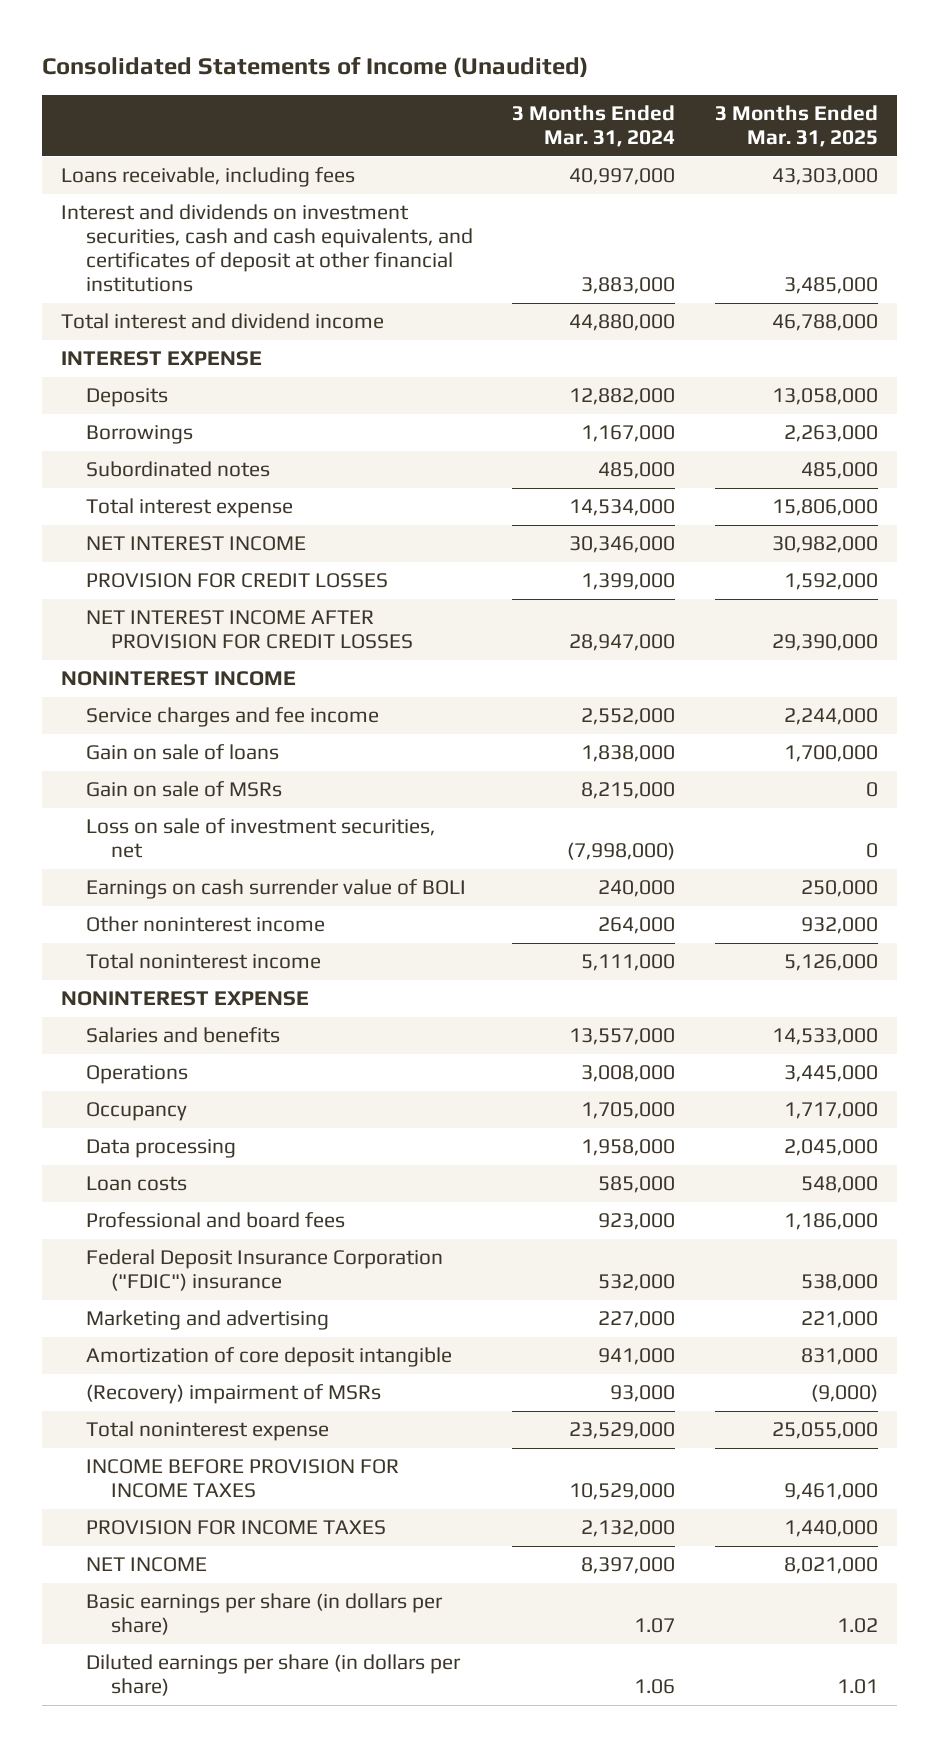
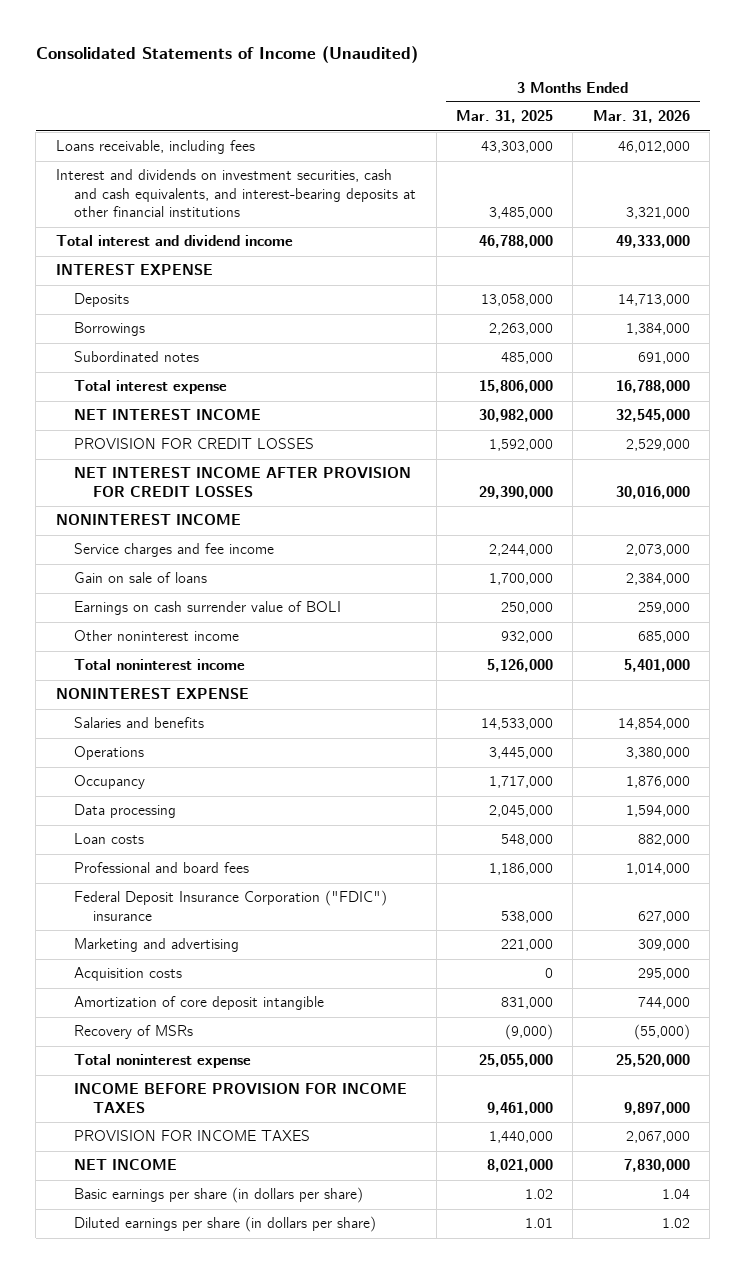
- | 3 Months Ended Mar. 31, 2024 | 3 Months Ended Mar. 31, 2025
+ | 3 Months Ended Mar. 31, 2025 | 3 Months Ended Mar. 31, 2026
- Interest and dividends on investment securities, cash and cash equivalents, and certificates of deposit at other financial institutions | 3,883,000 | 3,485,000
+ Interest and dividends on investment securities, cash and cash equivalents, and interest-bearing deposits at other financial institutions | 3,485,000 | 3,321,000
- Gain on sale of MSRs | 8,215,000 | 0
- Loss on sale of investment securities, net | (7,998,000) | 0
+ Acquisition costs | 0 | 295,000
- (Recovery) impairment of MSRs | 93,000 | (9,000)
+ Recovery of MSRs | (9,000) | (55,000)

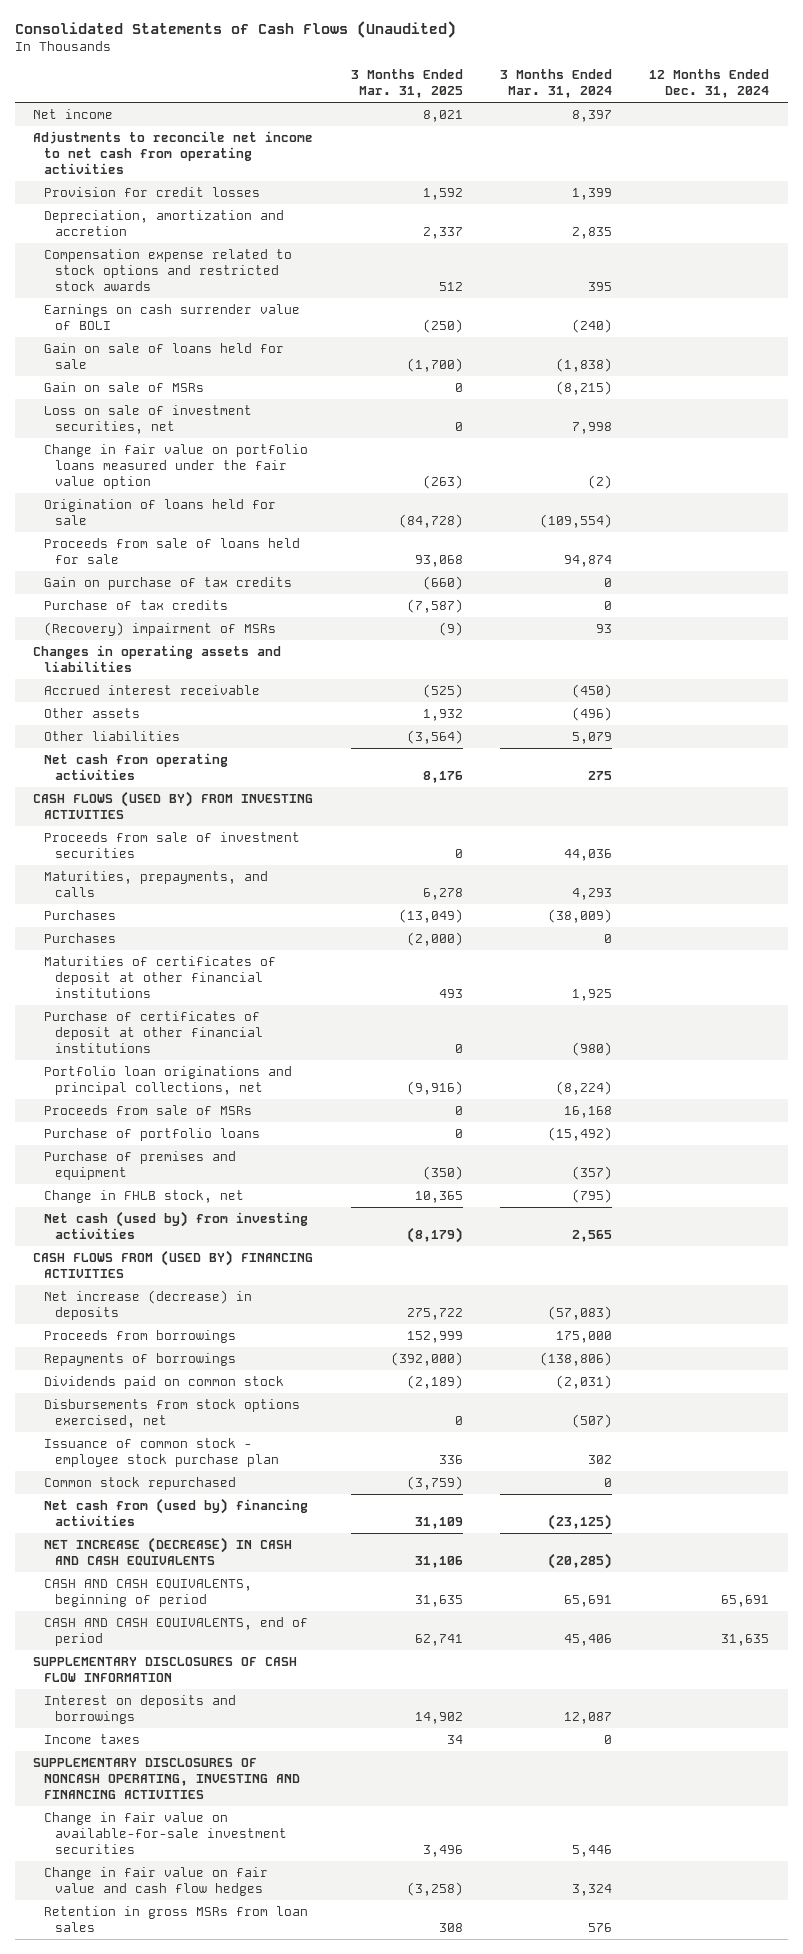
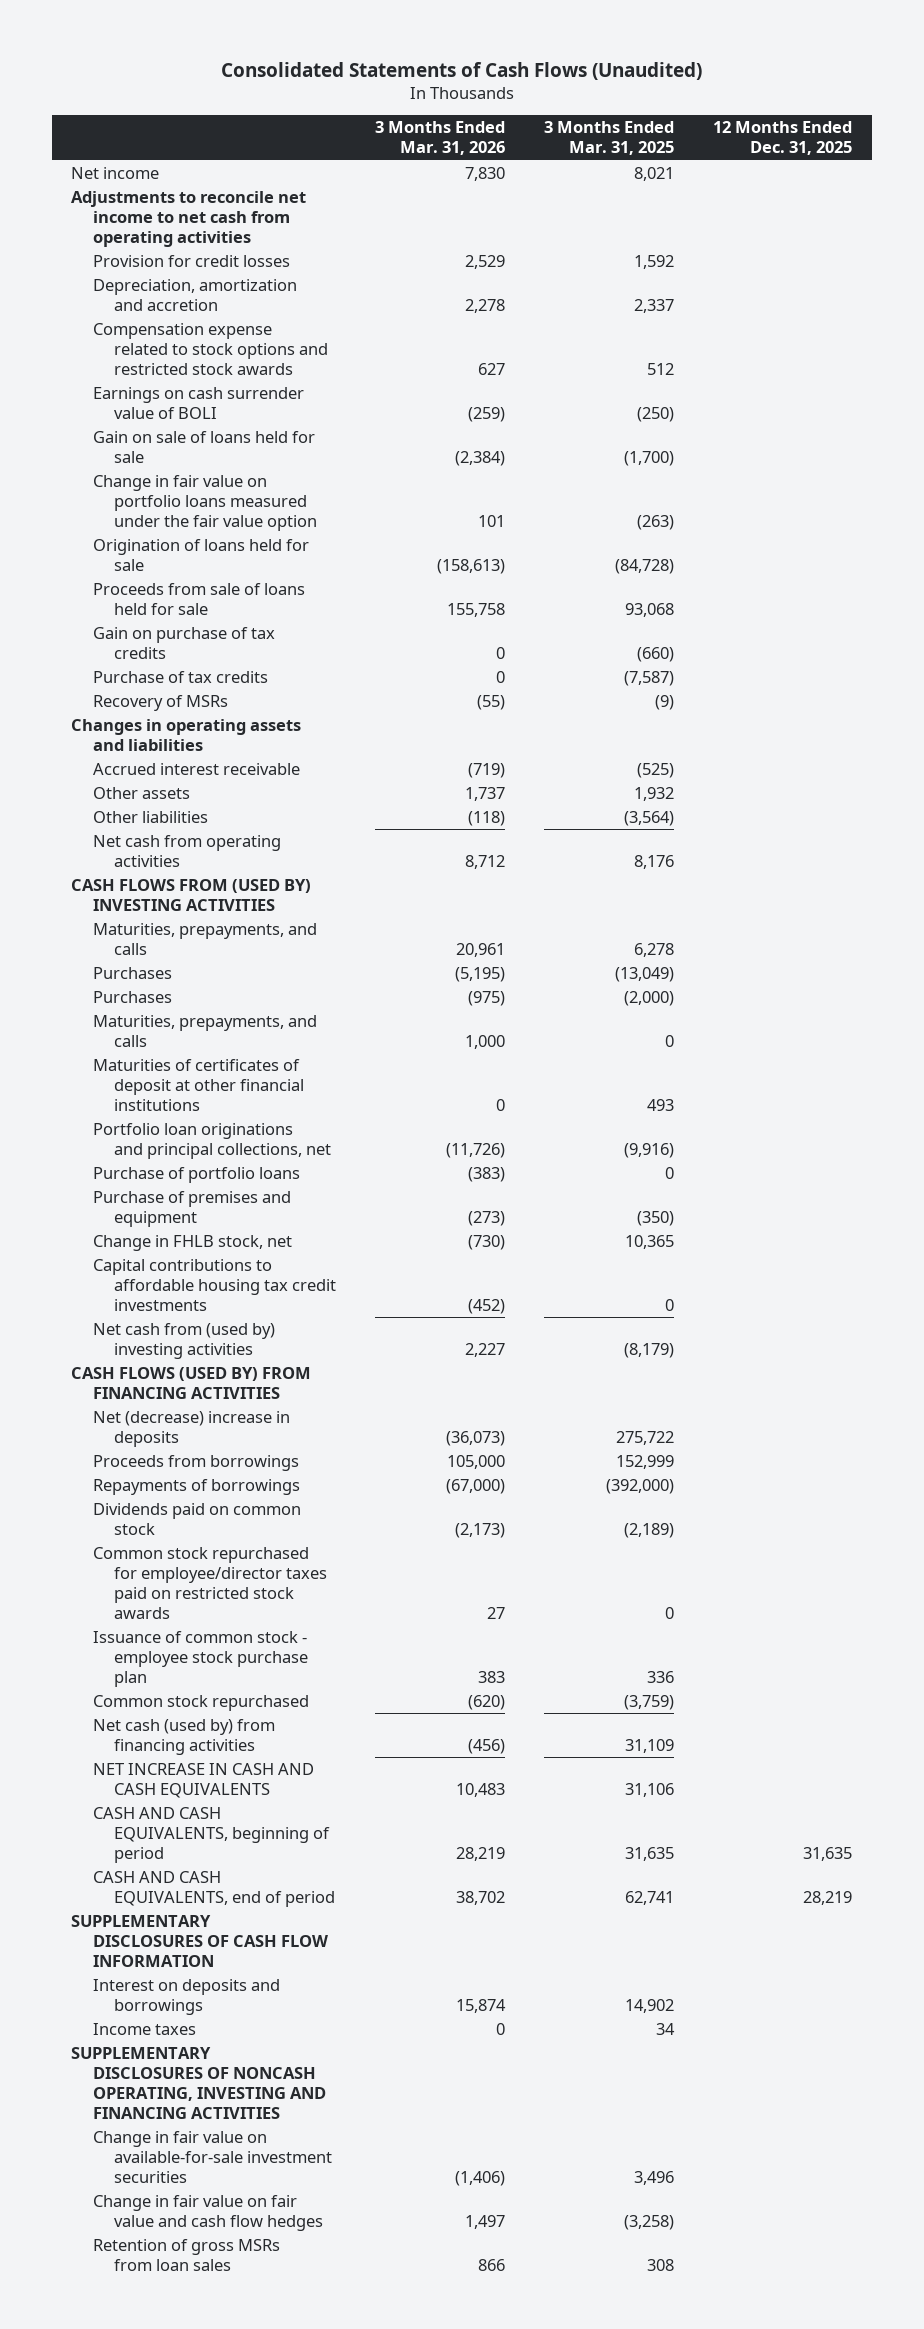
- | 3 Months Ended Mar. 31, 2025 | 3 Months Ended Mar. 31, 2024 | 12 Months Ended Dec. 31, 2024
+ | 3 Months Ended Mar. 31, 2026 | 3 Months Ended Mar. 31, 2025 | 12 Months Ended Dec. 31, 2025
- Gain on sale of MSRs | 0 | (8,215) |
- Loss on sale of investment securities, net | 0 | 7,998 |
- (Recovery) impairment of MSRs | (9) | 93 |
+ Recovery of MSRs | (55) | (9) |
- CASH FLOWS (USED BY) FROM INVESTING ACTIVITIES
- Proceeds from sale of investment securities | 0 | 44,036 |
+ CASH FLOWS FROM (USED BY) INVESTING ACTIVITIES
+ Maturities, prepayments, and calls | 1,000 | 0 |
- Purchase of certificates of deposit at other financial institutions | 0 | (980) |
- Proceeds from sale of MSRs | 0 | 16,168 |
- Net cash (used by) from investing activities | (8,179) | 2,565 |
- CASH FLOWS FROM (USED BY) FINANCING ACTIVITIES
- Net increase (decrease) in deposits | 275,722 | (57,083) |
+ Capital contributions to affordable housing tax credit investments | (452) | 0 |
+ Net cash from (used by) investing activities | 2,227 | (8,179) |
+ CASH FLOWS (USED BY) FROM FINANCING ACTIVITIES
+ Net (decrease) increase in deposits | (36,073) | 275,722 |
- Disbursements from stock options exercised, net | 0 | (507) |
+ Common stock repurchased for employee/director taxes paid on restricted stock awards | 27 | 0 |
- Net cash from (used by) financing activities | 31,109 | (23,125) |
- NET INCREASE (DECREASE) IN CASH AND CASH EQUIVALENTS | 31,106 | (20,285) |
+ Net cash (used by) from financing activities | (456) | 31,109 |
+ NET INCREASE IN CASH AND CASH EQUIVALENTS | 10,483 | 31,106 |
- Retention in gross MSRs from loan sales | 308 | 576 |
+ Retention of gross MSRs from loan sales | 866 | 308 |

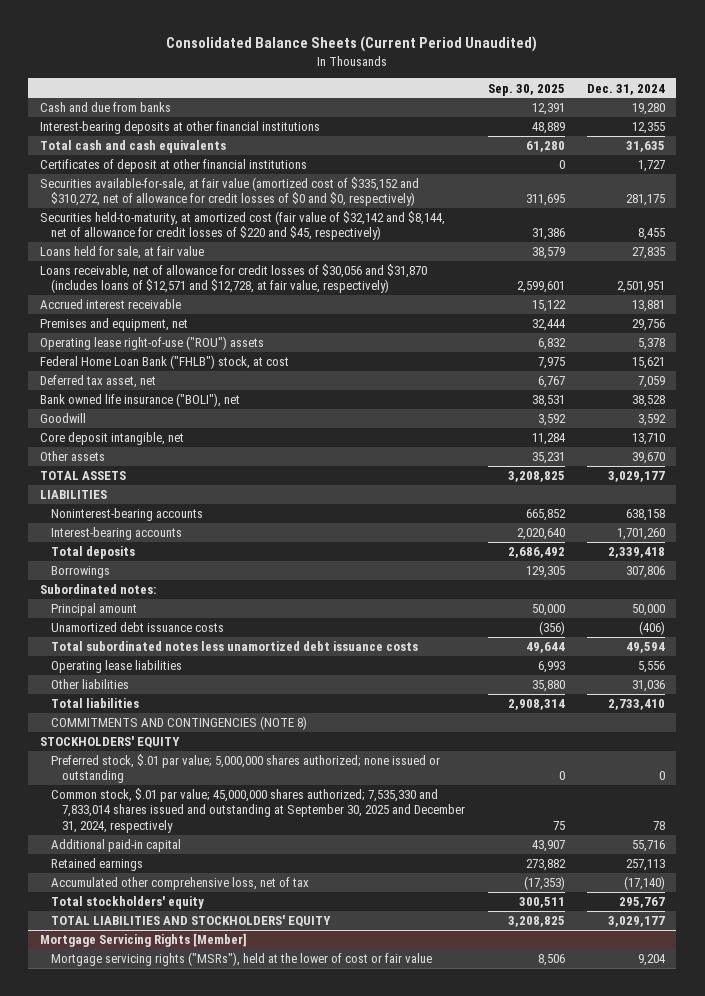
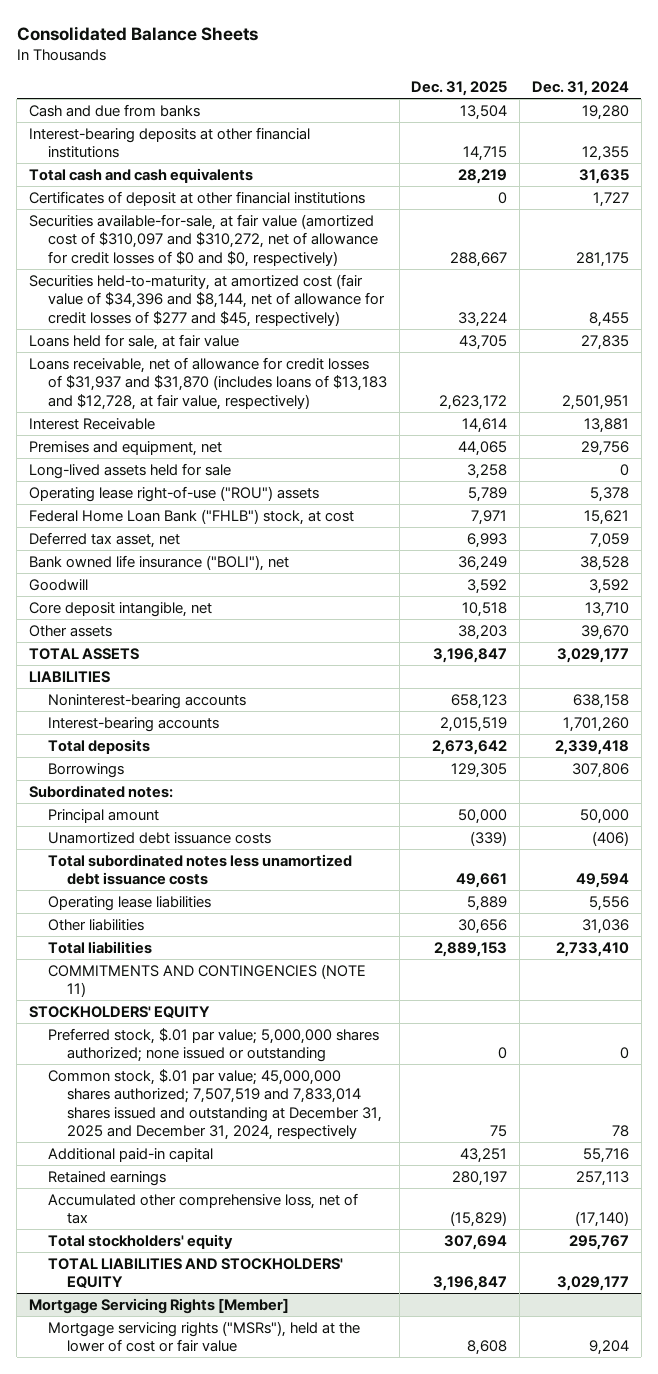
- Consolidated Balance Sheets (Current Period Unaudited)
+ Consolidated Balance Sheets
- | Sep. 30, 2025 | Dec. 31, 2024
+ | Dec. 31, 2025 | Dec. 31, 2024
- Securities available-for-sale, at fair value (amortized cost of $335,152 and $310,272, net of allowance for credit losses of $0 and $0, respectively) | 311,695 | 281,175
- Securities held-to-maturity, at amortized cost (fair value of $32,142 and $8,144, net of allowance for credit losses of $220 and $45, respectively) | 31,386 | 8,455
+ Securities available-for-sale, at fair value (amortized cost of $310,097 and $310,272, net of allowance for credit losses of $0 and $0, respectively) | 288,667 | 281,175
+ Securities held-to-maturity, at amortized cost (fair value of $34,396 and $8,144, net of allowance for credit losses of $277 and $45, respectively) | 33,224 | 8,455
- Loans receivable, net of allowance for credit losses of $30,056 and $31,870 (includes loans of $12,571 and $12,728, at fair value, respectively) | 2,599,601 | 2,501,951
- Accrued interest receivable | 15,122 | 13,881
+ Loans receivable, net of allowance for credit losses of $31,937 and $31,870 (includes loans of $13,183 and $12,728, at fair value, respectively) | 2,623,172 | 2,501,951
+ Interest Receivable | 14,614 | 13,881
+ Long-lived assets held for sale | 3,258 | 0
- COMMITMENTS AND CONTINGENCIES (NOTE 8)
+ COMMITMENTS AND CONTINGENCIES (NOTE 11)
- Common stock, $.01 par value; 45,000,000 shares authorized; 7,535,330 and 7,833,014 shares issued and outstanding at September 30, 2025 and December 31, 2024, respectively | 75 | 78
+ Common stock, $.01 par value; 45,000,000 shares authorized; 7,507,519 and 7,833,014 shares issued and outstanding at December 31, 2025 and December 31, 2024, respectively | 75 | 78

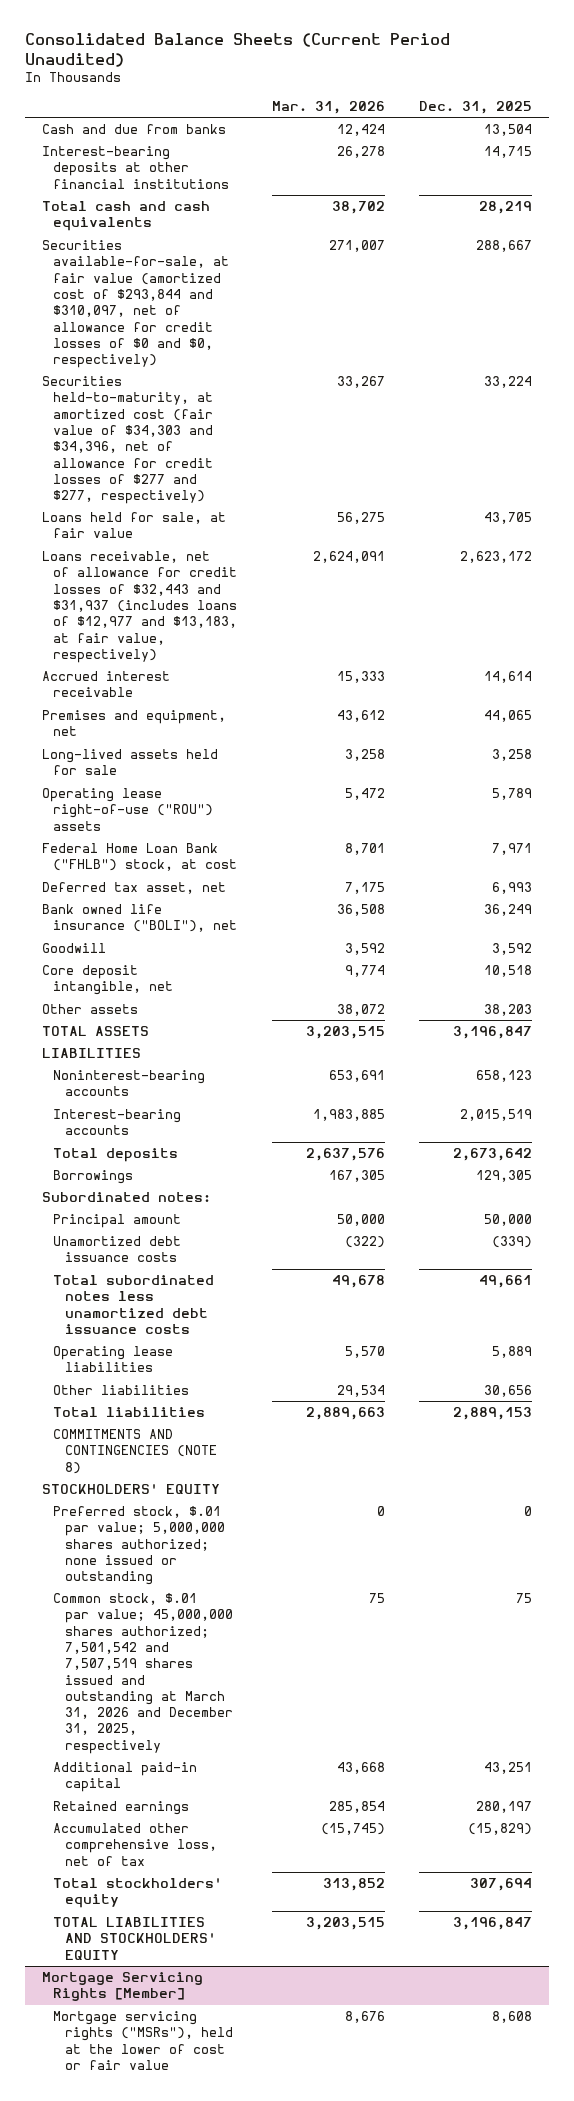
- Consolidated Balance Sheets
+ Consolidated Balance Sheets (Current Period Unaudited)
- | Dec. 31, 2025 | Dec. 31, 2024
+ | Mar. 31, 2026 | Dec. 31, 2025
- Certificates of deposit at other financial institutions | 0 | 1,727
- Securities available-for-sale, at fair value (amortized cost of $310,097 and $310,272, net of allowance for credit losses of $0 and $0, respectively) | 288,667 | 281,175
- Securities held-to-maturity, at amortized cost (fair value of $34,396 and $8,144, net of allowance for credit losses of $277 and $45, respectively) | 33,224 | 8,455
+ Securities available-for-sale, at fair value (amortized cost of $293,844 and $310,097, net of allowance for credit losses of $0 and $0, respectively) | 271,007 | 288,667
+ Securities held-to-maturity, at amortized cost (fair value of $34,303 and $34,396, net of allowance for credit losses of $277 and $277, respectively) | 33,267 | 33,224
- Loans receivable, net of allowance for credit losses of $31,937 and $31,870 (includes loans of $13,183 and $12,728, at fair value, respectively) | 2,623,172 | 2,501,951
- Interest Receivable | 14,614 | 13,881
+ Loans receivable, net of allowance for credit losses of $32,443 and $31,937 (includes loans of $12,977 and $13,183, at fair value, respectively) | 2,624,091 | 2,623,172
+ Accrued interest receivable | 15,333 | 14,614
- COMMITMENTS AND CONTINGENCIES (NOTE 11)
+ COMMITMENTS AND CONTINGENCIES (NOTE 8)
- Common stock, $.01 par value; 45,000,000 shares authorized; 7,507,519 and 7,833,014 shares issued and outstanding at December 31, 2025 and December 31, 2024, respectively | 75 | 78
+ Common stock, $.01 par value; 45,000,000 shares authorized; 7,501,542 and 7,507,519 shares issued and outstanding at March 31, 2026 and December 31, 2025, respectively | 75 | 75

